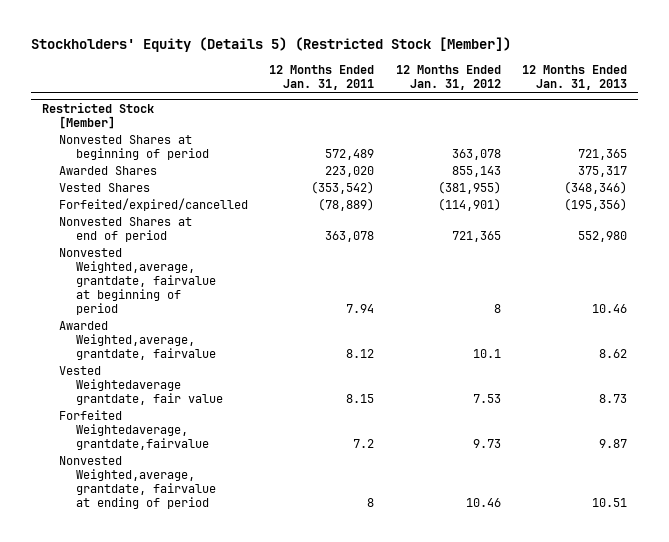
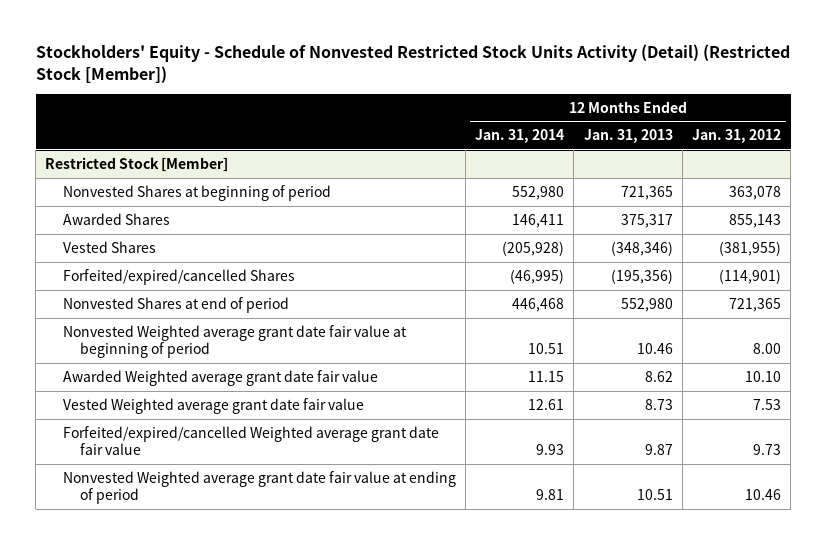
- Stockholders' Equity (Details 5) (Restricted Stock [Member])
+ Stockholders' Equity - Schedule of Nonvested Restricted Stock Units Activity (Detail) (Restricted Stock [Member])
- | 12 Months Ended Jan. 31, 2011 | 12 Months Ended Jan. 31, 2012 | 12 Months Ended Jan. 31, 2013
+ | 12 Months Ended Jan. 31, 2014 | 12 Months Ended Jan. 31, 2013 | 12 Months Ended Jan. 31, 2012
@ Restricted Stock [Member]
- Forfeited/expired/cancelled | (78,889) | (114,901) | (195,356)
+ Forfeited/expired/cancelled Shares | (46,995) | (195,356) | (114,901)
- Nonvested Weighted,average, grantdate, fairvalue at beginning of period | 7.94 | 8 | 10.46
- Awarded Weighted,average, grantdate, fairvalue | 8.12 | 10.1 | 8.62
- Vested Weightedaverage grantdate, fair value | 8.15 | 7.53 | 8.73
- Forfeited Weightedaverage, grantdate,fairvalue | 7.2 | 9.73 | 9.87
- Nonvested Weighted,average, grantdate, fairvalue at ending of period | 8 | 10.46 | 10.51
+ Nonvested Weighted average grant date fair value at beginning of period | 10.51 | 10.46 | 8.00
+ Awarded Weighted average grant date fair value | 11.15 | 8.62 | 10.10
+ Vested Weighted average grant date fair value | 12.61 | 8.73 | 7.53
+ Forfeited/expired/cancelled Weighted average grant date fair value | 9.93 | 9.87 | 9.73
+ Nonvested Weighted average grant date fair value at ending of period | 9.81 | 10.51 | 10.46

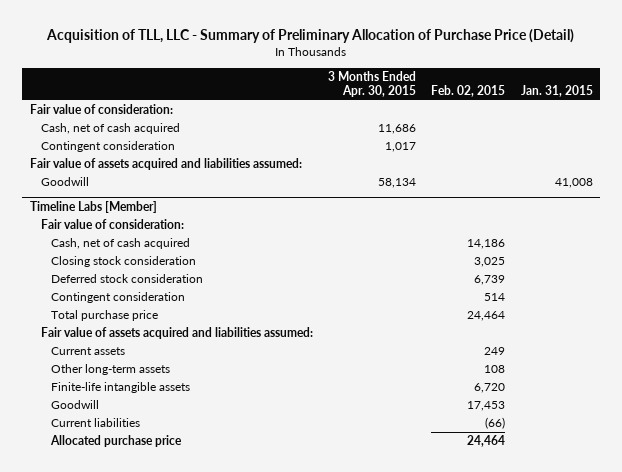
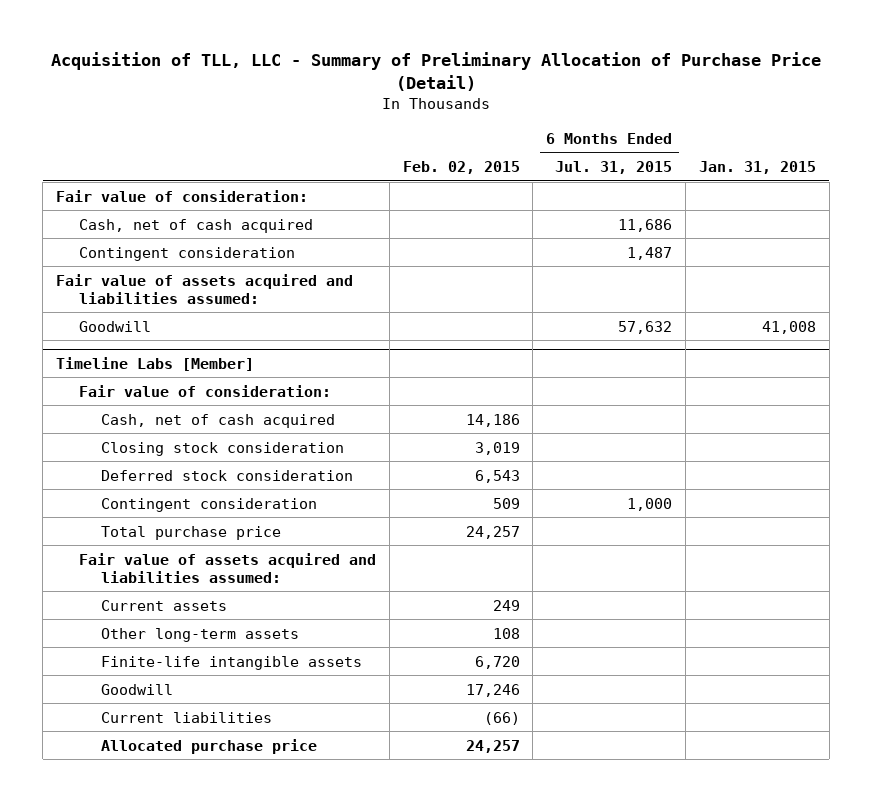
- | 3 Months Ended Apr. 30, 2015 | Feb. 02, 2015 | Jan. 31, 2015
+ | Feb. 02, 2015 | 6 Months Ended Jul. 31, 2015 | Jan. 31, 2015
@ Timeline Labs [Member]
- Closing stock consideration | | 3,025 |
- Deferred stock consideration | | 6,739 |
- Contingent consideration | | 514 |
- Total purchase price | | 24,464 |
+ Closing stock consideration | 3,019 | |
+ Deferred stock consideration | 6,543 | |
+ Contingent consideration | 509 | 1,000 |
+ Total purchase price | 24,257 | |
- Goodwill | | 17,453 |
+ Goodwill | 17,246 | |
- Allocated purchase price | | 24,464 |
+ Allocated purchase price | 24,257 | |

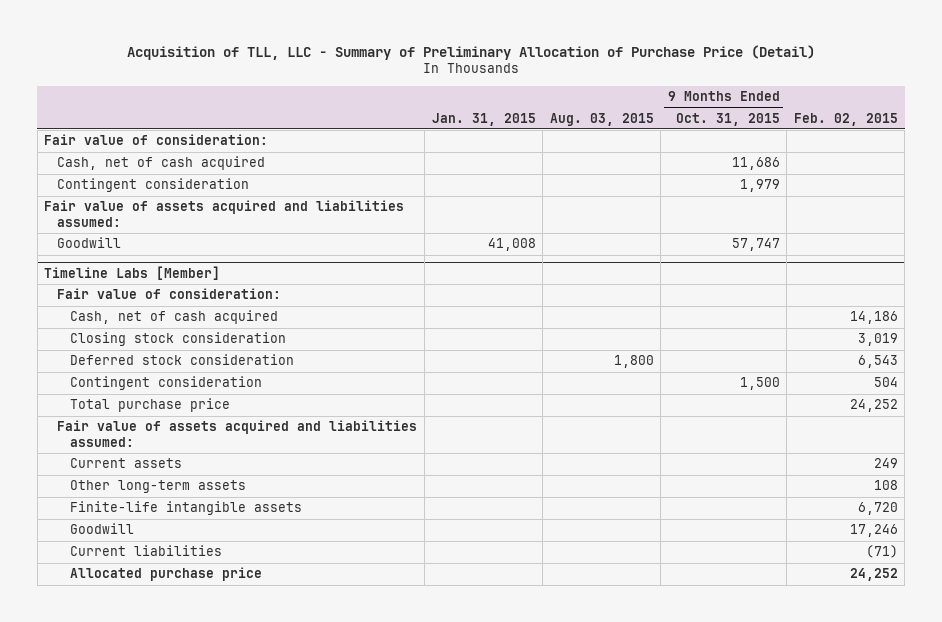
- | Feb. 02, 2015 | 6 Months Ended Jul. 31, 2015 | Jan. 31, 2015
+ | Jan. 31, 2015 | Aug. 03, 2015 | 9 Months Ended Oct. 31, 2015 | Feb. 02, 2015
@ Timeline Labs [Member]
- Contingent consideration | 509 | 1,000 |
- Total purchase price | 24,257 | |
+ Contingent consideration | | | 1,500 | 504
+ Total purchase price | | | | 24,252
- Current liabilities | (66) | |
- Allocated purchase price | 24,257 | |
+ Current liabilities | | | | (71)
+ Allocated purchase price | | | | 24,252

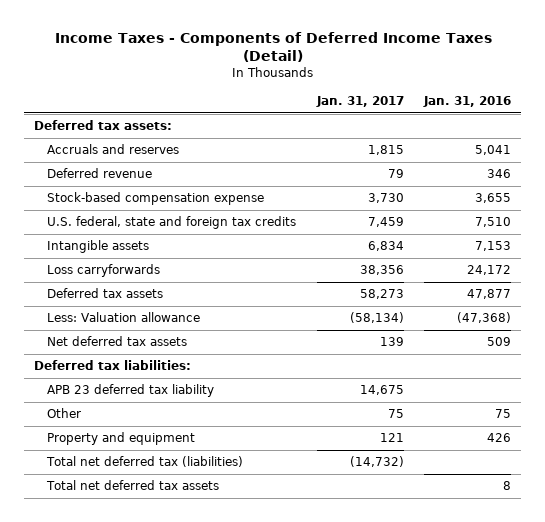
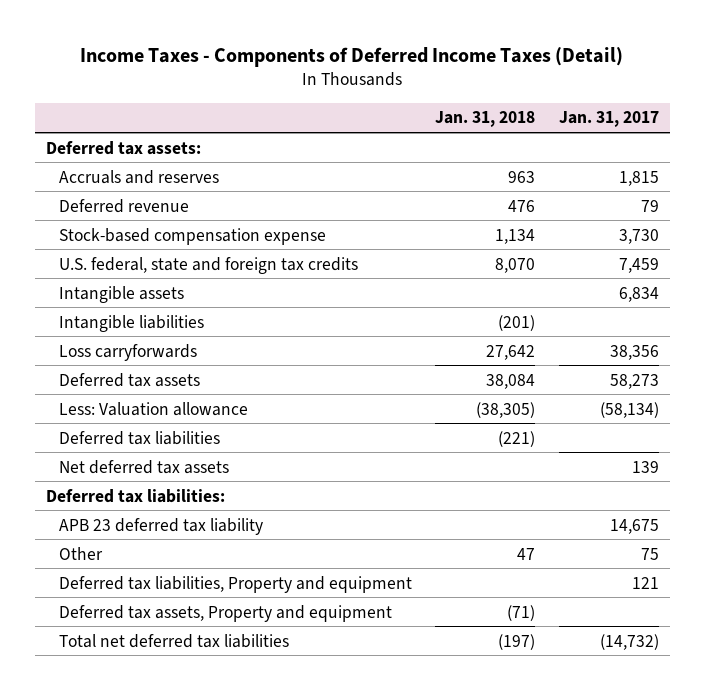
- | Jan. 31, 2017 | Jan. 31, 2016
+ | Jan. 31, 2018 | Jan. 31, 2017
+ Intangible liabilities | (201) |
+ Deferred tax liabilities | (221) |
- Property and equipment | 121 | 426
- Total net deferred tax (liabilities) | (14,732) |
- Total net deferred tax assets | | 8
+ Deferred tax liabilities, Property and equipment | | 121
+ Deferred tax assets, Property and equipment | (71) |
+ Total net deferred tax liabilities | (197) | (14,732)

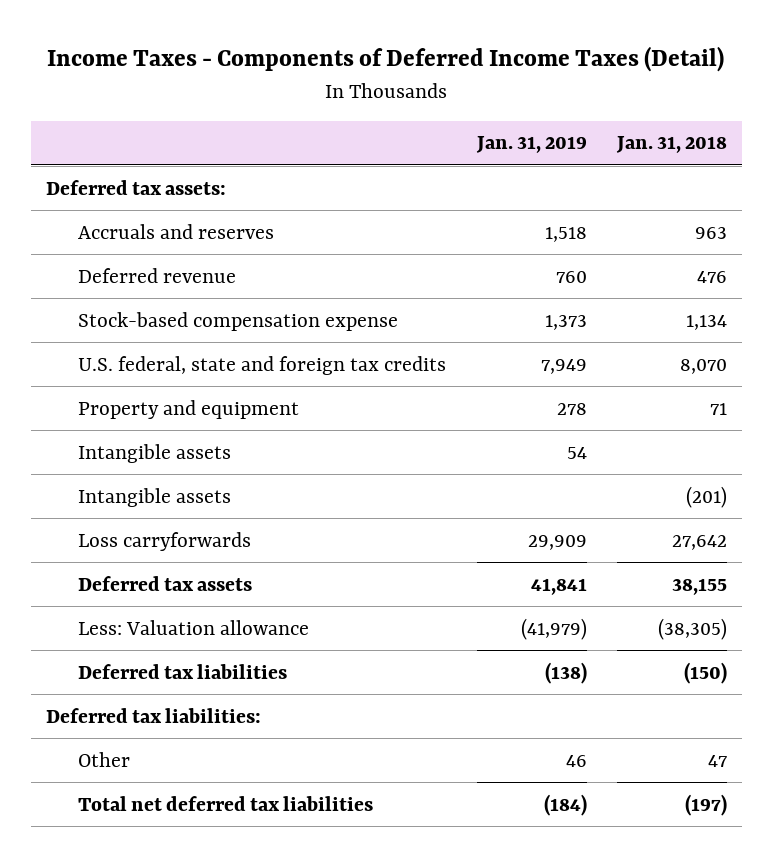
- | Jan. 31, 2018 | Jan. 31, 2017
+ | Jan. 31, 2019 | Jan. 31, 2018
+ Property and equipment | 278 | 71
- Intangible liabilities | (201) |
+ Intangible assets | | (201)
- Deferred tax assets | 38,084 | 58,273
+ Deferred tax assets | 41,841 | 38,155
- Deferred tax liabilities | (221) |
- Net deferred tax assets | | 139
+ Deferred tax liabilities | (138) | (150)
- APB 23 deferred tax liability | | 14,675
- Deferred tax liabilities, Property and equipment | | 121
- Deferred tax assets, Property and equipment | (71) |

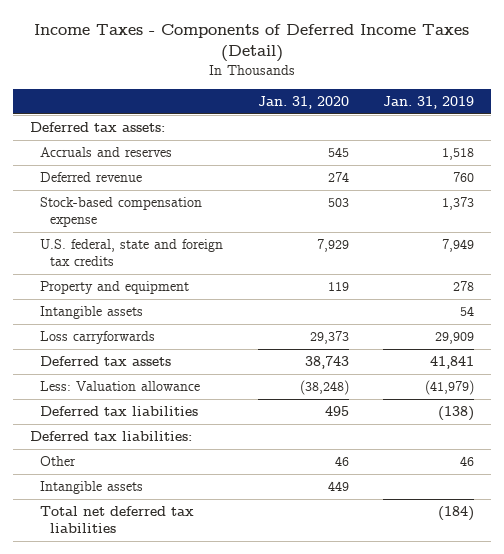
- | Jan. 31, 2019 | Jan. 31, 2018
+ | Jan. 31, 2020 | Jan. 31, 2019
moved down: Intangible assets | 449 |

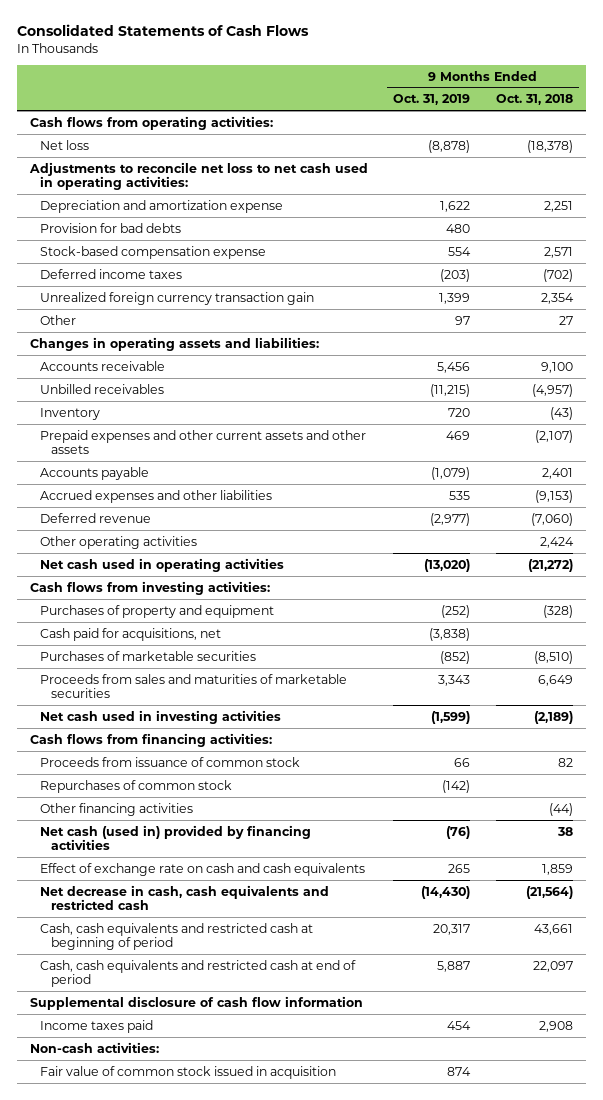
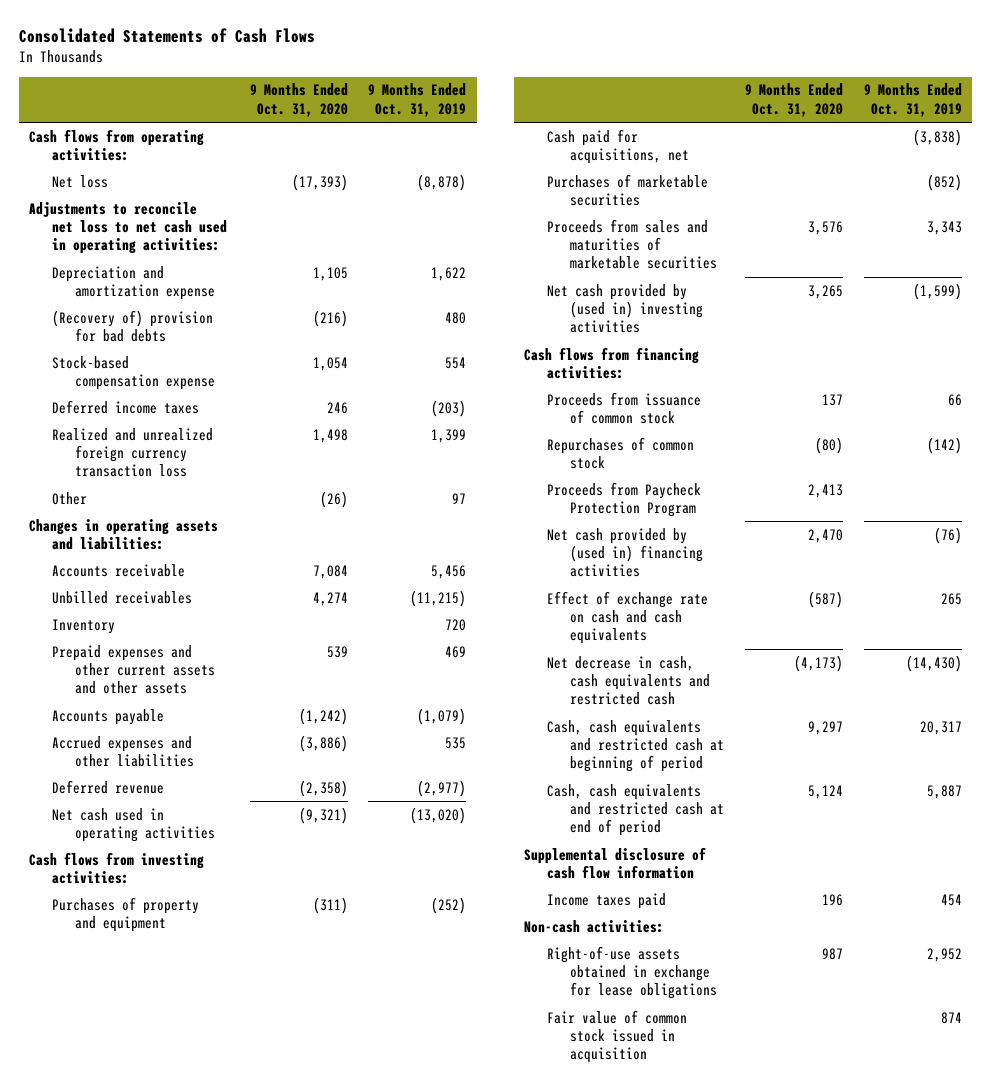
- | 9 Months Ended Oct. 31, 2019 | 9 Months Ended Oct. 31, 2018
+ | 9 Months Ended Oct. 31, 2020 | 9 Months Ended Oct. 31, 2019
- Provision for bad debts | 480 |
+ (Recovery of) provision for bad debts | (216) | 480
- Unrealized foreign currency transaction gain | 1,399 | 2,354
+ Realized and unrealized foreign currency transaction loss | 1,498 | 1,399
- Other operating activities | | 2,424
- Net cash used in investing activities | (1,599) | (2,189)
+ Net cash provided by (used in) investing activities | 3,265 | (1,599)
- Other financing activities | | (44)
- Net cash (used in) provided by financing activities | (76) | 38
+ Proceeds from Paycheck Protection Program | 2,413 |
+ Net cash provided by (used in) financing activities | 2,470 | (76)
+ Right-of-use assets obtained in exchange for lease obligations | 987 | 2,952

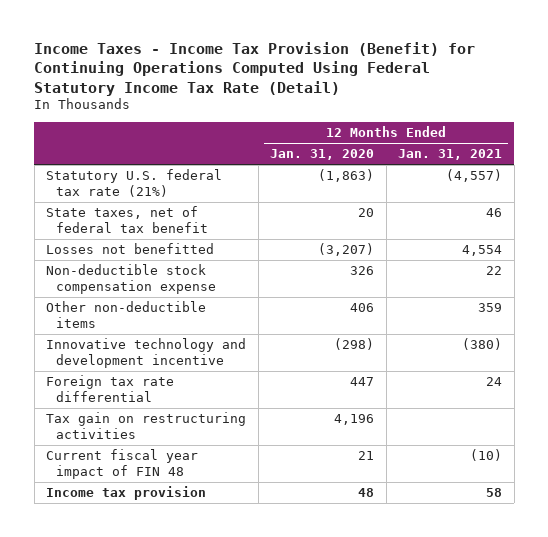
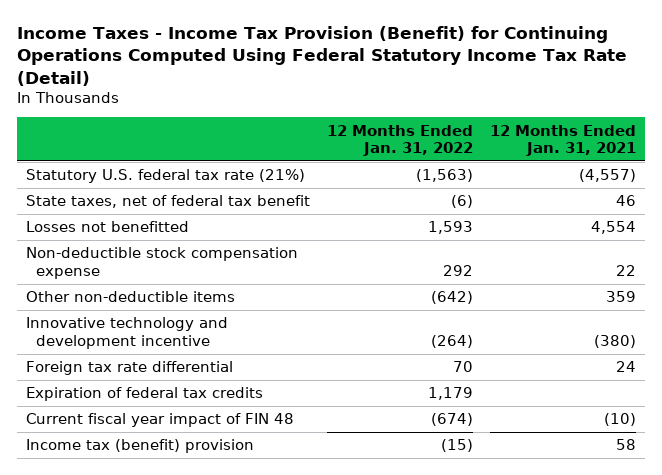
- | 12 Months Ended Jan. 31, 2020 | 12 Months Ended Jan. 31, 2021
+ | 12 Months Ended Jan. 31, 2022 | 12 Months Ended Jan. 31, 2021
- Tax gain on restructuring activities | 4,196 |
+ Expiration of federal tax credits | 1,179 |
- Income tax provision | 48 | 58
+ Income tax (benefit) provision | (15) | 58

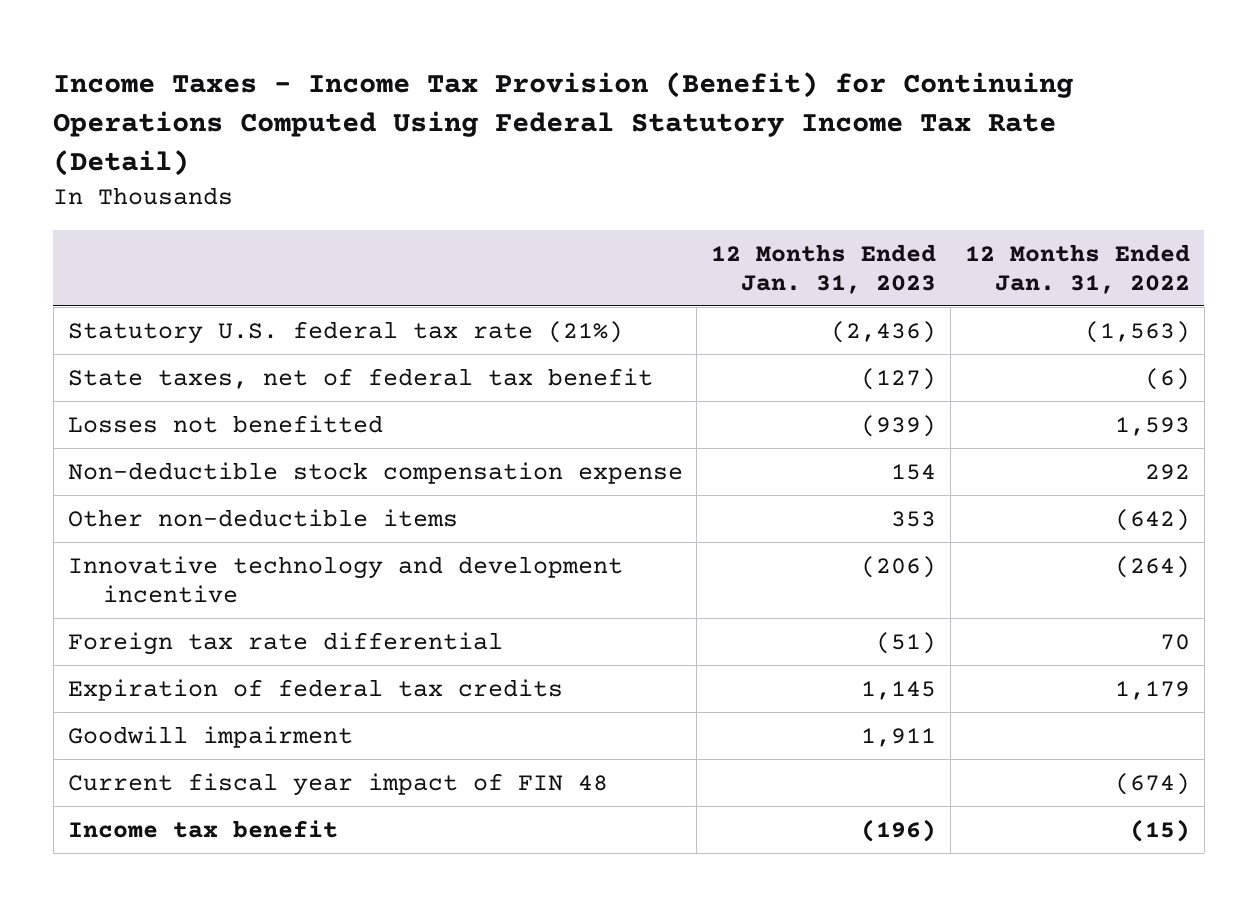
- | 12 Months Ended Jan. 31, 2022 | 12 Months Ended Jan. 31, 2021
+ | 12 Months Ended Jan. 31, 2023 | 12 Months Ended Jan. 31, 2022
+ Goodwill impairment | 1,911 |
- Income tax (benefit) provision | (15) | 58
+ Income tax benefit | (196) | (15)

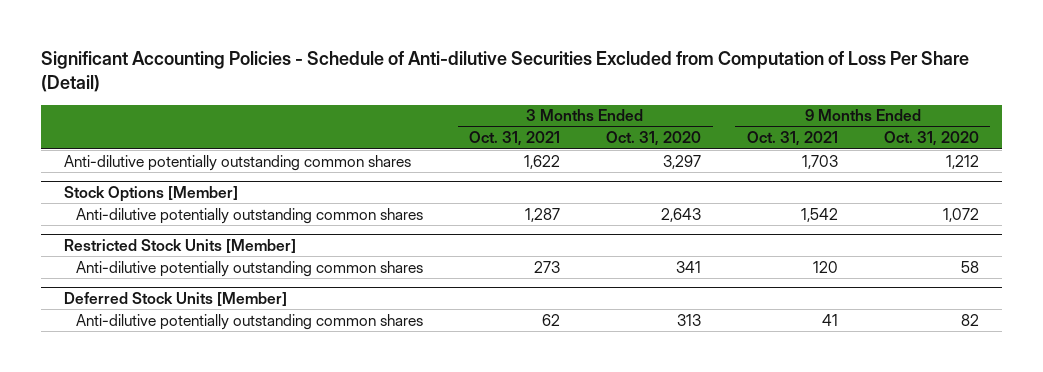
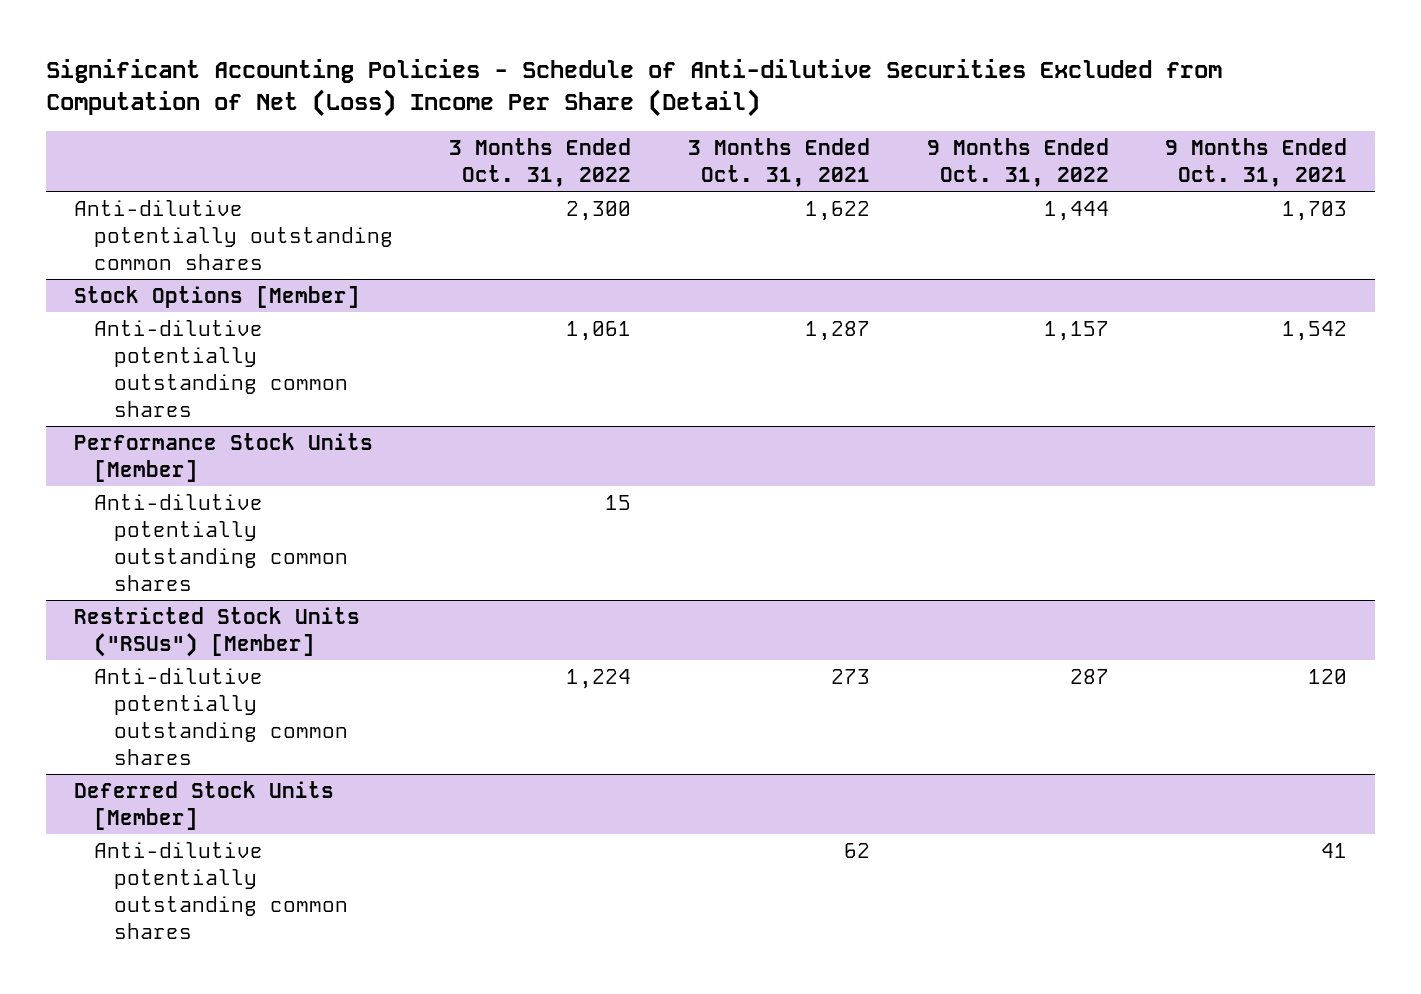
- Significant Accounting Policies - Schedule of Anti-dilutive Securities Excluded from Computation of Loss Per Share (Detail)
+ Significant Accounting Policies - Schedule of Anti-dilutive Securities Excluded from Computation of Net (Loss) Income Per Share (Detail)
- | 3 Months Ended Oct. 31, 2021 | 3 Months Ended Oct. 31, 2020 | 9 Months Ended Oct. 31, 2021 | 9 Months Ended Oct. 31, 2020
+ | 3 Months Ended Oct. 31, 2022 | 3 Months Ended Oct. 31, 2021 | 9 Months Ended Oct. 31, 2022 | 9 Months Ended Oct. 31, 2021
- Restricted Stock Units [Member]
+ Performance Stock Units [Member]
+ Anti-dilutive potentially outstanding common shares | 15 | | |
+ Restricted Stock Units ("RSUs") [Member]

